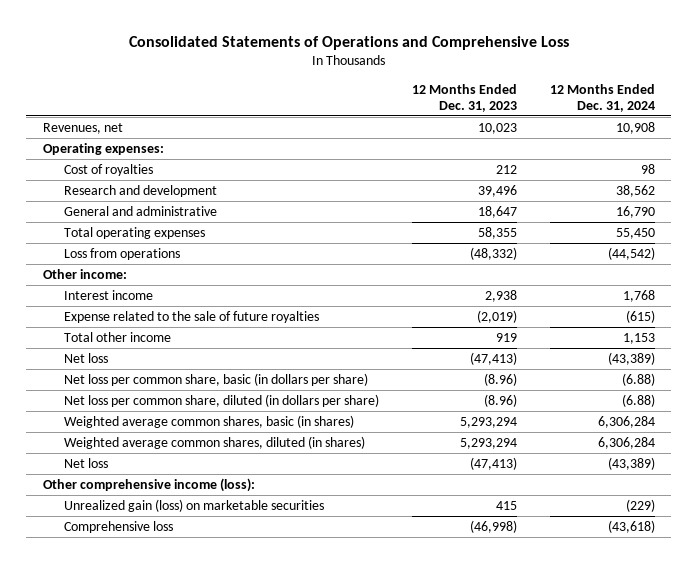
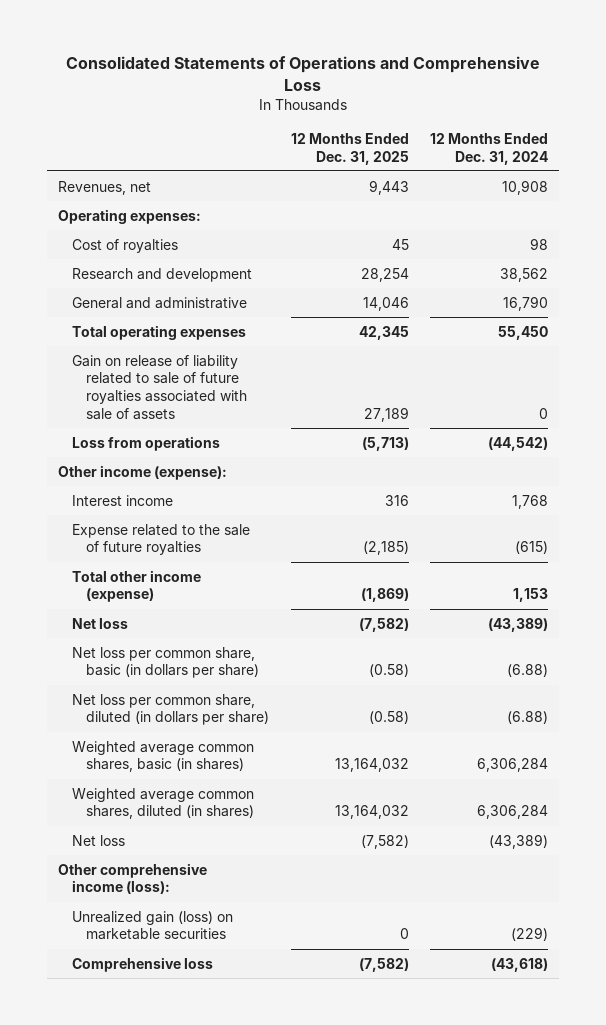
- | 12 Months Ended Dec. 31, 2023 | 12 Months Ended Dec. 31, 2024
+ | 12 Months Ended Dec. 31, 2025 | 12 Months Ended Dec. 31, 2024
+ Gain on release of liability related to sale of future royalties associated with sale of assets | 27,189 | 0
- Other income:
+ Other income (expense):
- Total other income | 919 | 1,153
+ Total other income (expense) | (1,869) | 1,153

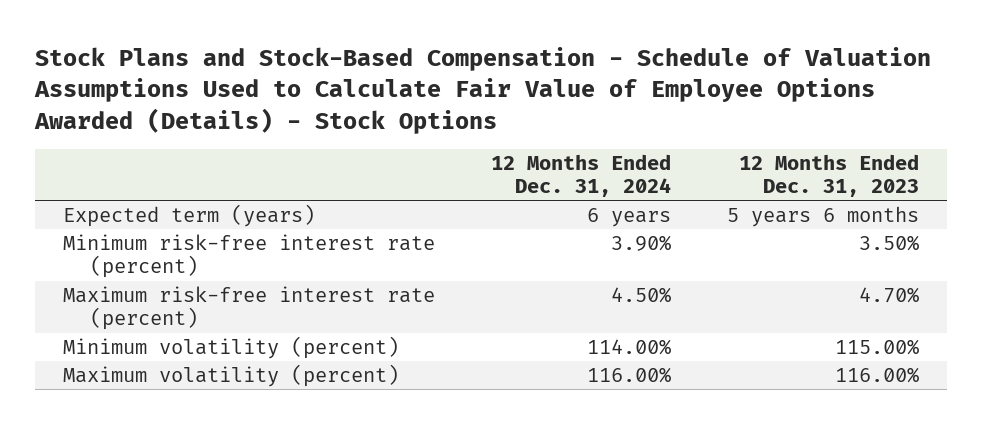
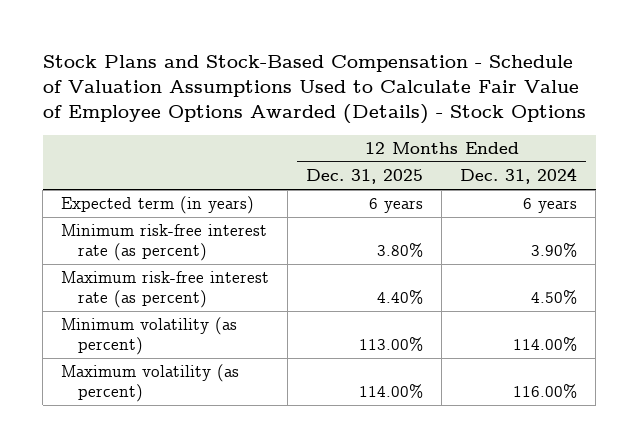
- | 12 Months Ended Dec. 31, 2024 | 12 Months Ended Dec. 31, 2023
+ | 12 Months Ended Dec. 31, 2025 | 12 Months Ended Dec. 31, 2024
- Expected term (years) | 6 years | 5 years 6 months
- Minimum risk-free interest rate (percent) | 3.90% | 3.50%
- Maximum risk-free interest rate (percent) | 4.50% | 4.70%
- Minimum volatility (percent) | 114.00% | 115.00%
- Maximum volatility (percent) | 116.00% | 116.00%
+ Expected term (in years) | 6 years | 6 years
+ Minimum risk-free interest rate (as percent) | 3.80% | 3.90%
+ Maximum risk-free interest rate (as percent) | 4.40% | 4.50%
+ Minimum volatility (as percent) | 113.00% | 114.00%
+ Maximum volatility (as percent) | 114.00% | 116.00%

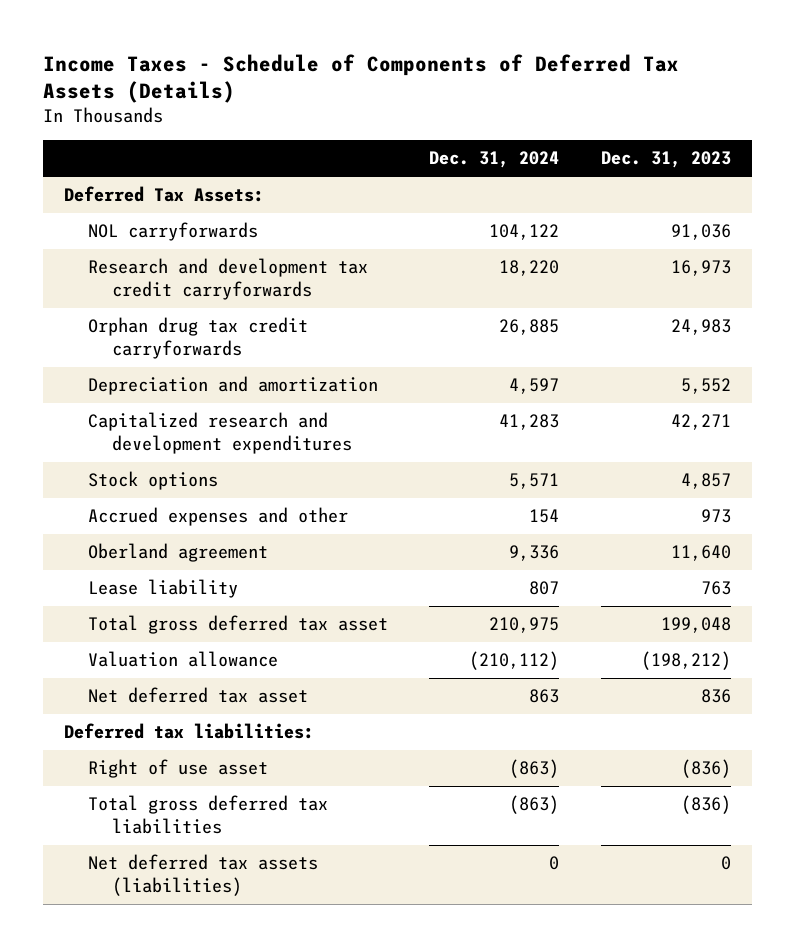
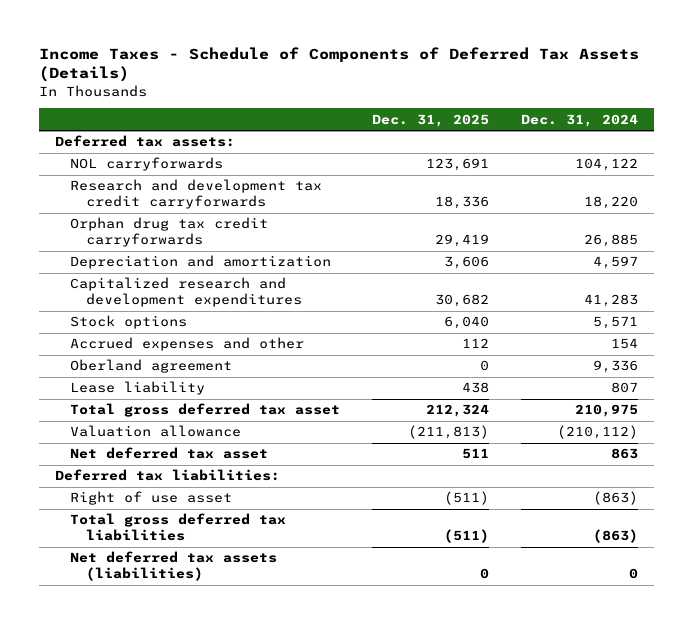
- | Dec. 31, 2024 | Dec. 31, 2023
+ | Dec. 31, 2025 | Dec. 31, 2024
- Deferred Tax Assets:
+ Deferred tax assets:

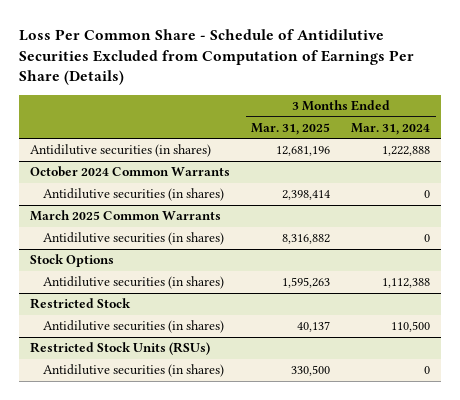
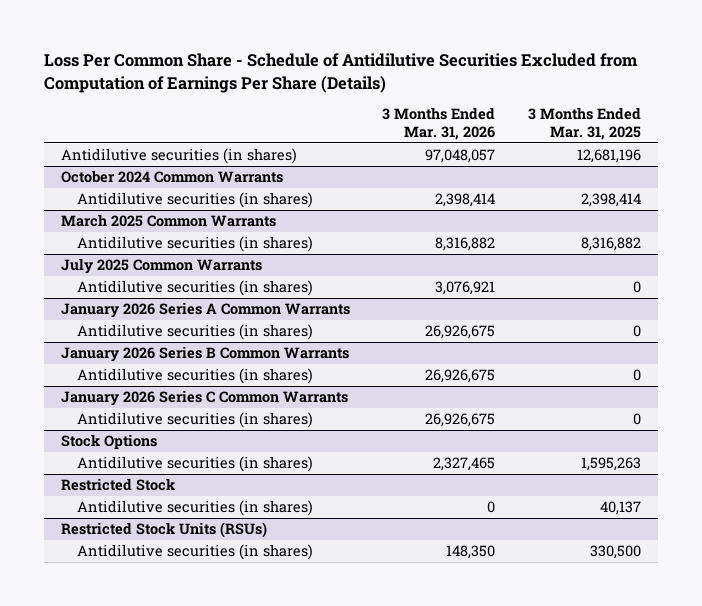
- | 3 Months Ended Mar. 31, 2025 | 3 Months Ended Mar. 31, 2024
+ | 3 Months Ended Mar. 31, 2026 | 3 Months Ended Mar. 31, 2025
+ July 2025 Common Warrants
+ Antidilutive securities (in shares) | 3,076,921 | 0
+ January 2026 Series A Common Warrants
+ Antidilutive securities (in shares) | 26,926,675 | 0
+ January 2026 Series B Common Warrants
+ Antidilutive securities (in shares) | 26,926,675 | 0
+ January 2026 Series C Common Warrants
+ Antidilutive securities (in shares) | 26,926,675 | 0

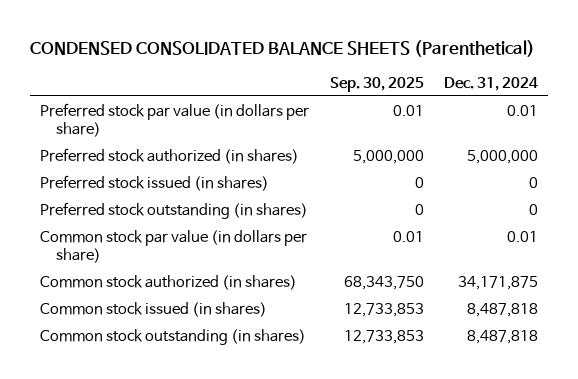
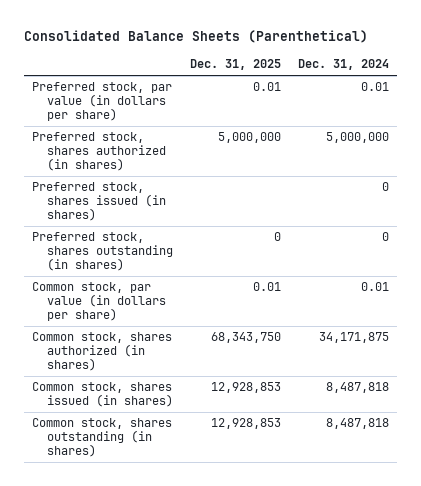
- CONDENSED CONSOLIDATED BALANCE SHEETS (Parenthetical)
+ Consolidated Balance Sheets (Parenthetical)
- | Sep. 30, 2025 | Dec. 31, 2024
+ | Dec. 31, 2025 | Dec. 31, 2024
- Preferred stock par value (in dollars per share) | 0.01 | 0.01
- Preferred stock authorized (in shares) | 5,000,000 | 5,000,000
- Preferred stock issued (in shares) | 0 | 0
- Preferred stock outstanding (in shares) | 0 | 0
- Common stock par value (in dollars per share) | 0.01 | 0.01
- Common stock authorized (in shares) | 68,343,750 | 34,171,875
- Common stock issued (in shares) | 12,733,853 | 8,487,818
- Common stock outstanding (in shares) | 12,733,853 | 8,487,818
+ Preferred stock, par value (in dollars per share) | 0.01 | 0.01
+ Preferred stock, shares authorized (in shares) | 5,000,000 | 5,000,000
+ Preferred stock, shares issued (in shares) | | 0
+ Preferred stock, shares outstanding (in shares) | 0 | 0
+ Common stock, par value (in dollars per share) | 0.01 | 0.01
+ Common stock, shares authorized (in shares) | 68,343,750 | 34,171,875
+ Common stock, shares issued (in shares) | 12,928,853 | 8,487,818
+ Common stock, shares outstanding (in shares) | 12,928,853 | 8,487,818

